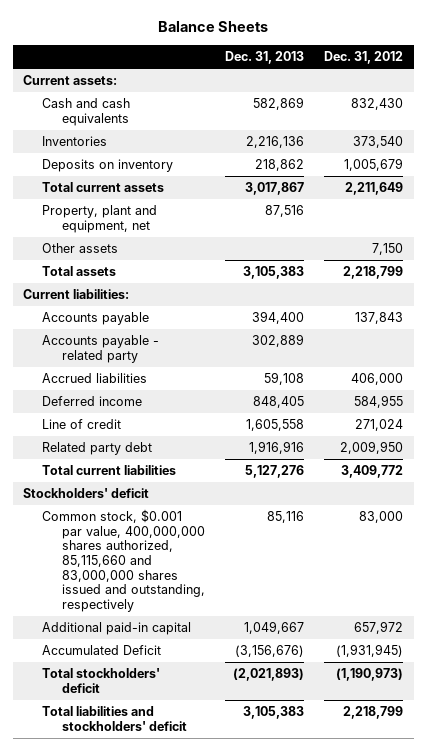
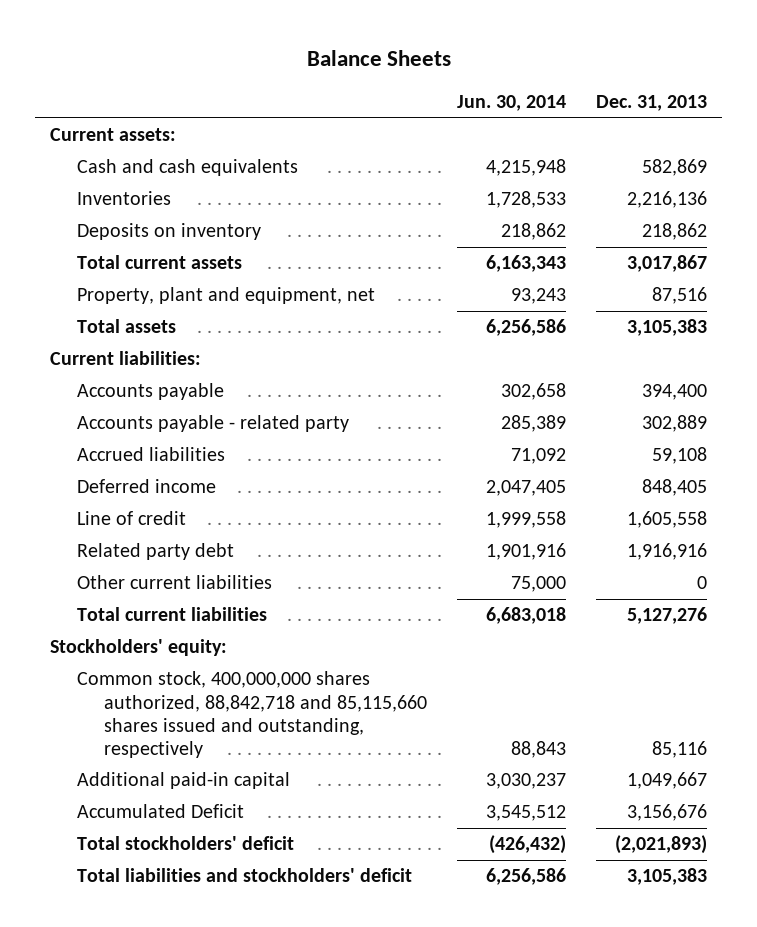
- | Dec. 31, 2013 | Dec. 31, 2012
+ | Jun. 30, 2014 | Dec. 31, 2013
- Other assets | | 7,150
+ Other current liabilities | 75,000 | 0
- Stockholders' deficit
- Common stock, $0.001 par value, 400,000,000 shares authorized, 85,115,660 and 83,000,000 shares issued and outstanding, respectively | 85,116 | 83,000
+ Stockholders' equity:
+ Common stock, 400,000,000 shares authorized, 88,842,718 and 85,115,660 shares issued and outstanding, respectively | 88,843 | 85,116
- Accumulated Deficit | (3,156,676) | (1,931,945)
+ Accumulated Deficit | 3,545,512 | 3,156,676

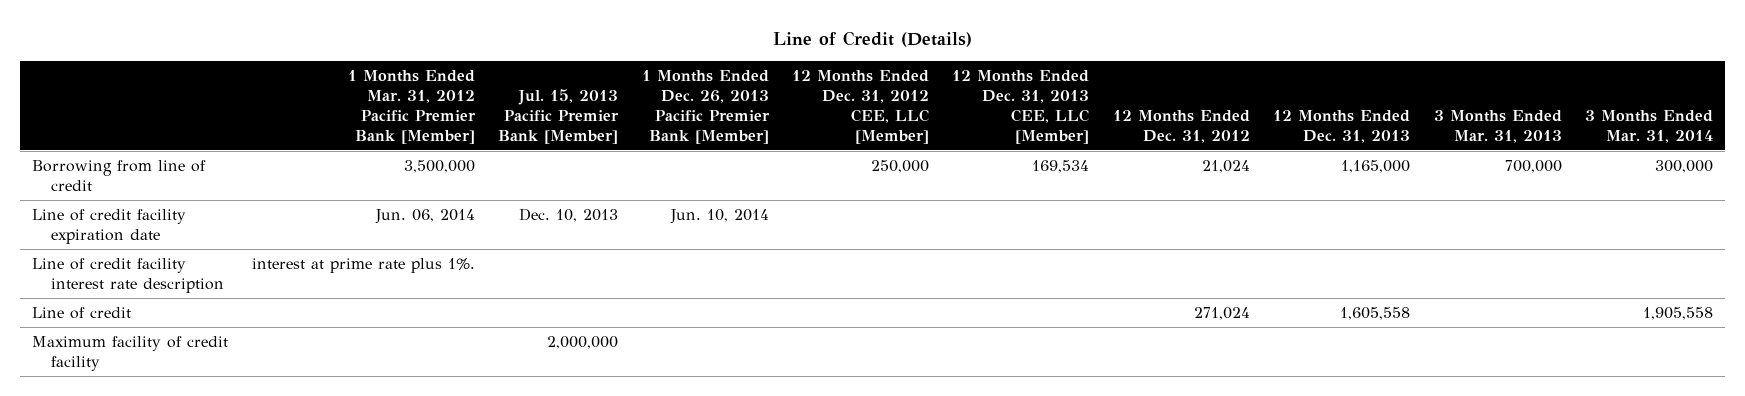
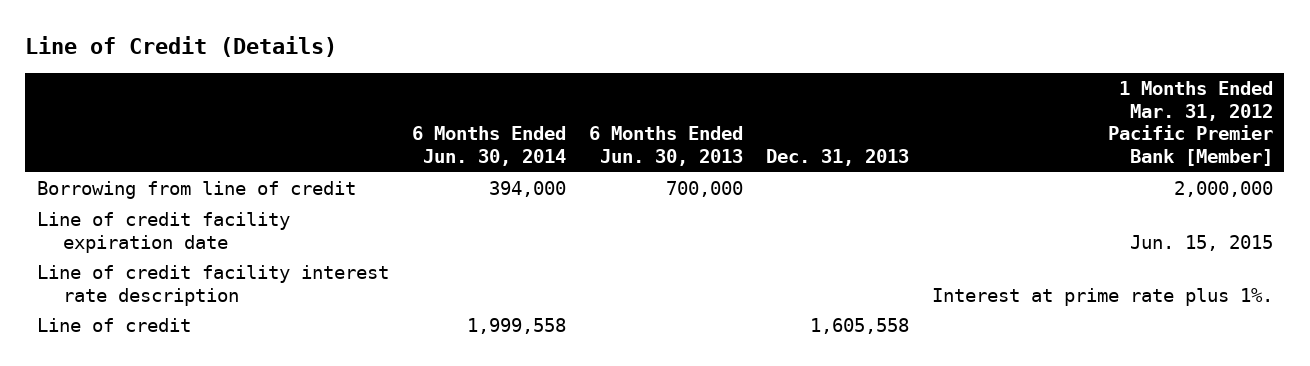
- | 1 Months Ended Mar. 31, 2012 Pacific Premier Bank [Member] | Jul. 15, 2013 Pacific Premier Bank [Member] | 1 Months Ended Dec. 26, 2013 Pacific Premier Bank [Member] | 12 Months Ended Dec. 31, 2012 CEE, LLC [Member] | 12 Months Ended Dec. 31, 2013 CEE, LLC [Member] | 12 Months Ended Dec. 31, 2012 | 12 Months Ended Dec. 31, 2013 | 3 Months Ended Mar. 31, 2013 | 3 Months Ended Mar. 31, 2014
+ | 6 Months Ended Jun. 30, 2014 | 6 Months Ended Jun. 30, 2013 | Dec. 31, 2013 | 1 Months Ended Mar. 31, 2012 Pacific Premier Bank [Member]
- Borrowing from line of credit | 3,500,000 | | | 250,000 | 169,534 | 21,024 | 1,165,000 | 700,000 | 300,000
- Line of credit facility expiration date | Jun. 06, 2014 | Dec. 10, 2013 | Jun. 10, 2014 | | | | | |
- Line of credit facility interest rate description | interest at prime rate plus 1%. | | | | | | | |
+ Borrowing from line of credit | 394,000 | 700,000 | | 2,000,000
+ Line of credit facility expiration date | | | | Jun. 15, 2015
+ Line of credit facility interest rate description | | | | Interest at prime rate plus 1%.
- Maximum facility of credit facility | | 2,000,000 | | | | | | |

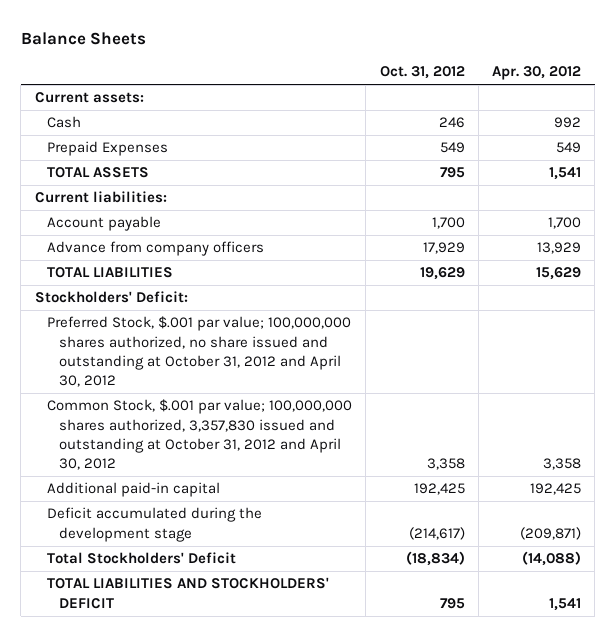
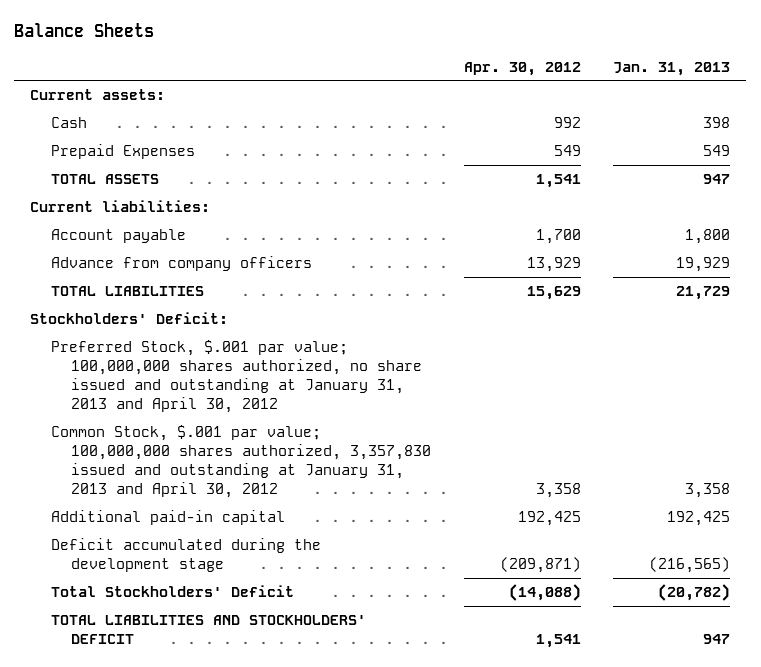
- | Oct. 31, 2012 | Apr. 30, 2012
+ | Apr. 30, 2012 | Jan. 31, 2013
- Preferred Stock, $.001 par value; 100,000,000 shares authorized, no share issued and outstanding at October 31, 2012 and April 30, 2012
- Common Stock, $.001 par value; 100,000,000 shares authorized, 3,357,830 issued and outstanding at October 31, 2012 and April 30, 2012 | 3,358 | 3,358
+ Preferred Stock, $.001 par value; 100,000,000 shares authorized, no share issued and outstanding at January 31, 2013 and April 30, 2012
+ Common Stock, $.001 par value; 100,000,000 shares authorized, 3,357,830 issued and outstanding at January 31, 2013 and April 30, 2012 | 3,358 | 3,358

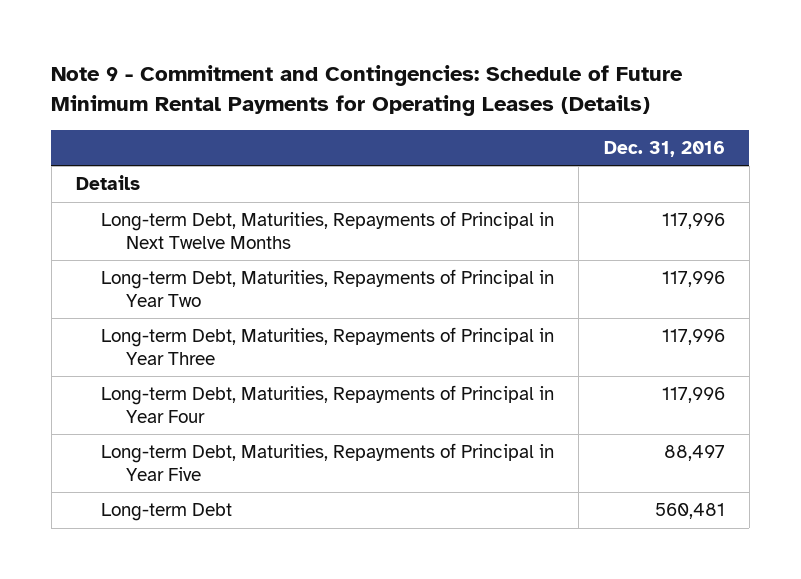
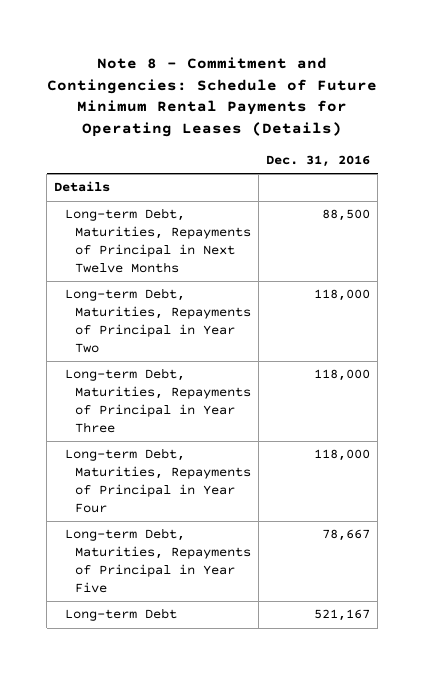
- Note 9 - Commitment and Contingencies: Schedule of Future Minimum Rental Payments for Operating Leases (Details)
+ Note 8 - Commitment and Contingencies: Schedule of Future Minimum Rental Payments for Operating Leases (Details)
- Long-term Debt, Maturities, Repayments of Principal in Next Twelve Months | 117,996
- Long-term Debt, Maturities, Repayments of Principal in Year Two | 117,996
- Long-term Debt, Maturities, Repayments of Principal in Year Three | 117,996
- Long-term Debt, Maturities, Repayments of Principal in Year Four | 117,996
- Long-term Debt, Maturities, Repayments of Principal in Year Five | 88,497
- Long-term Debt | 560,481
+ Long-term Debt, Maturities, Repayments of Principal in Next Twelve Months | 88,500
+ Long-term Debt, Maturities, Repayments of Principal in Year Two | 118,000
+ Long-term Debt, Maturities, Repayments of Principal in Year Three | 118,000
+ Long-term Debt, Maturities, Repayments of Principal in Year Four | 118,000
+ Long-term Debt, Maturities, Repayments of Principal in Year Five | 78,667
+ Long-term Debt | 521,167

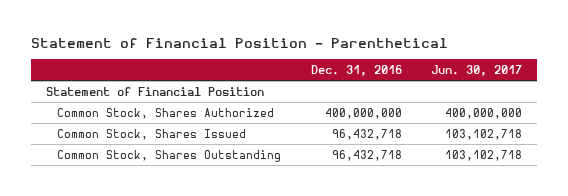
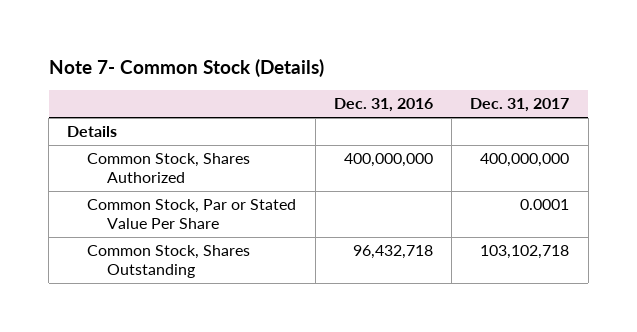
- Statement of Financial Position - Parenthetical
+ Note 7- Common Stock (Details)
- | Dec. 31, 2016 | Jun. 30, 2017
+ | Dec. 31, 2016 | Dec. 31, 2017
- Statement of Financial Position
+ Details
- Common Stock, Shares Issued | 96,432,718 | 103,102,718
+ Common Stock, Par or Stated Value Per Share | | 0.0001

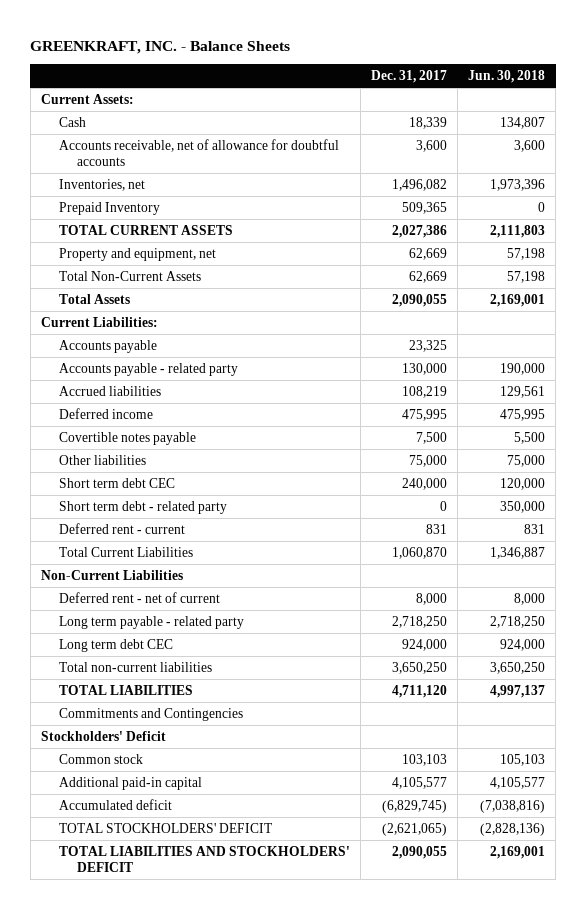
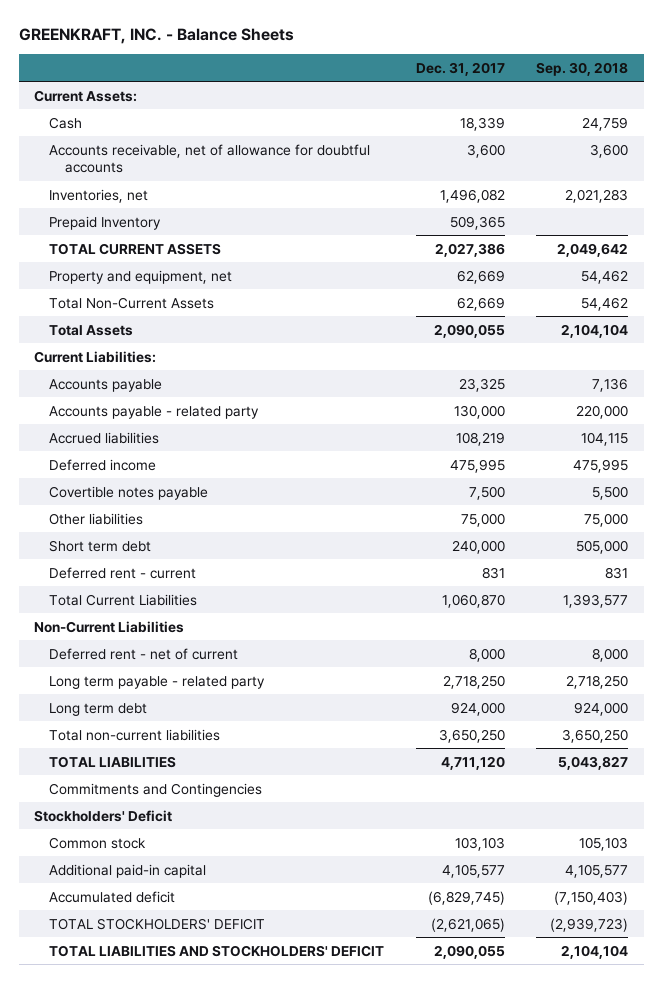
- | Dec. 31, 2017 | Jun. 30, 2018
+ | Dec. 31, 2017 | Sep. 30, 2018
- Short term debt CEC | 240,000 | 120,000
- Short term debt - related party | 0 | 350,000
+ Short term debt | 240,000 | 505,000
- Long term debt CEC | 924,000 | 924,000
+ Long term debt | 924,000 | 924,000

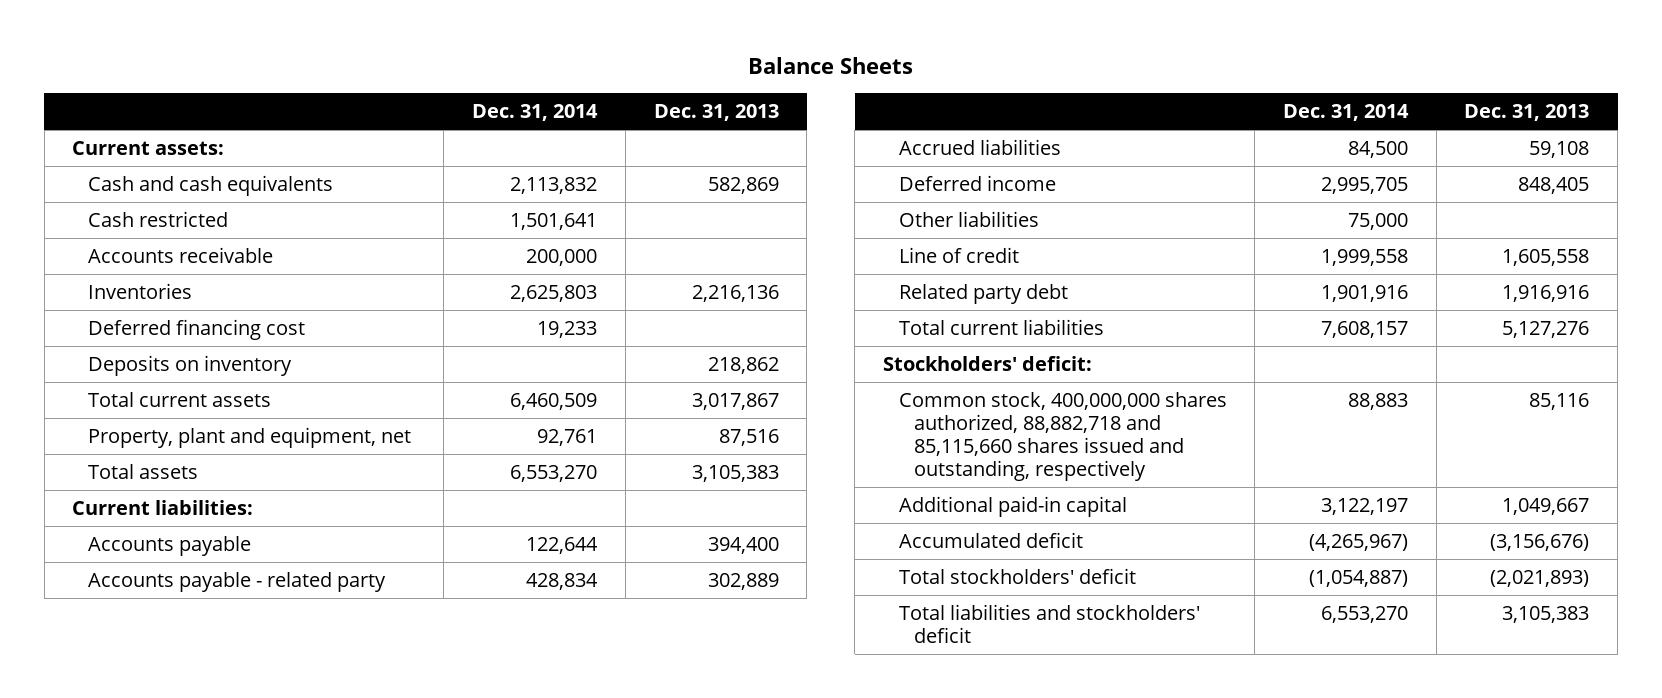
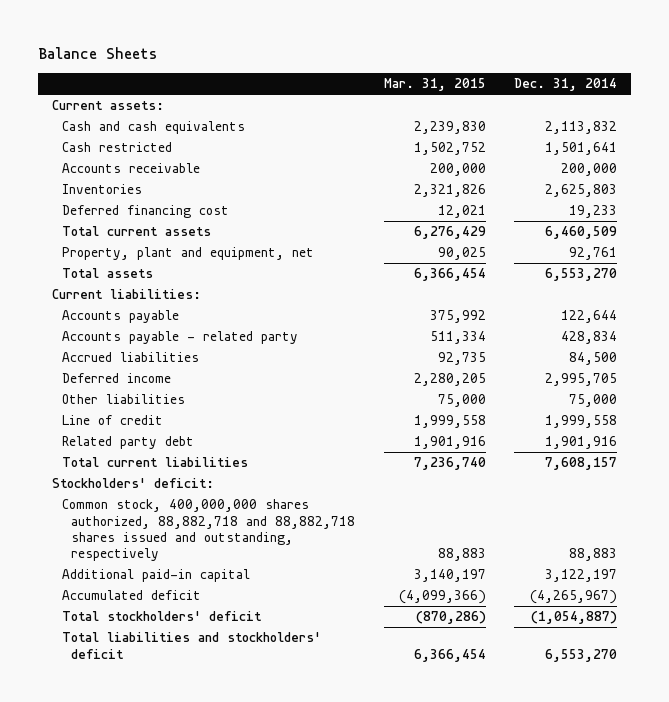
- | Dec. 31, 2014 | Dec. 31, 2013
+ | Mar. 31, 2015 | Dec. 31, 2014
- Deposits on inventory | | 218,862
- Common stock, 400,000,000 shares authorized, 88,882,718 and 85,115,660 shares issued and outstanding, respectively | 88,883 | 85,116
+ Common stock, 400,000,000 shares authorized, 88,882,718 and 88,882,718 shares issued and outstanding, respectively | 88,883 | 88,883

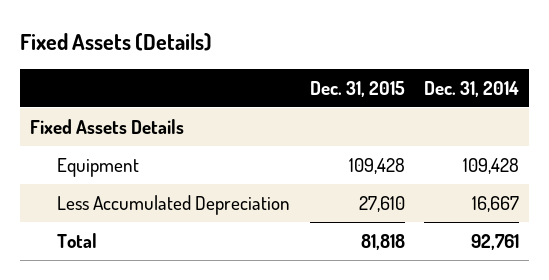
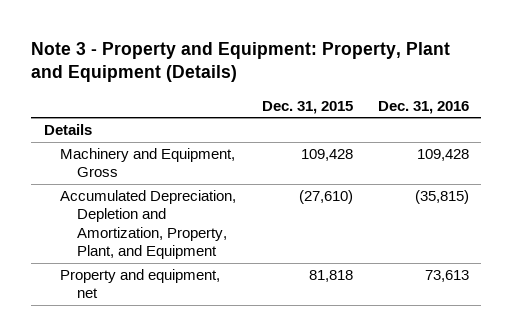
- Fixed Assets (Details)
+ Note 3 - Property and Equipment: Property, Plant and Equipment (Details)
- | Dec. 31, 2015 | Dec. 31, 2014
+ | Dec. 31, 2015 | Dec. 31, 2016
- Fixed Assets Details
- Equipment | 109,428 | 109,428
- Less Accumulated Depreciation | 27,610 | 16,667
- Total | 81,818 | 92,761
+ Details
+ Machinery and Equipment, Gross | 109,428 | 109,428
+ Accumulated Depreciation, Depletion and Amortization, Property, Plant, and Equipment | (27,610) | (35,815)
+ Property and equipment, net | 81,818 | 73,613

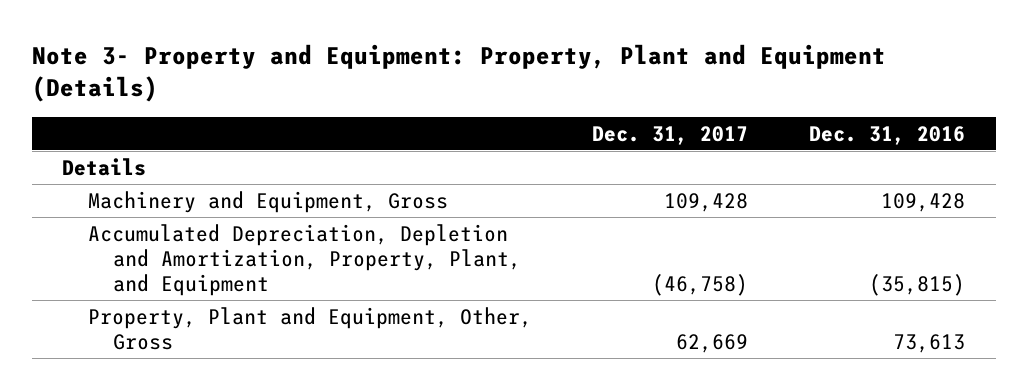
- Note 3 - Property and Equipment: Property, Plant and Equipment (Details)
+ Note 3- Property and Equipment: Property, Plant and Equipment (Details)
- | Dec. 31, 2015 | Dec. 31, 2016
+ | Dec. 31, 2017 | Dec. 31, 2016
- Property and equipment, net | 81,818 | 73,613
+ Property, Plant and Equipment, Other, Gross | 62,669 | 73,613

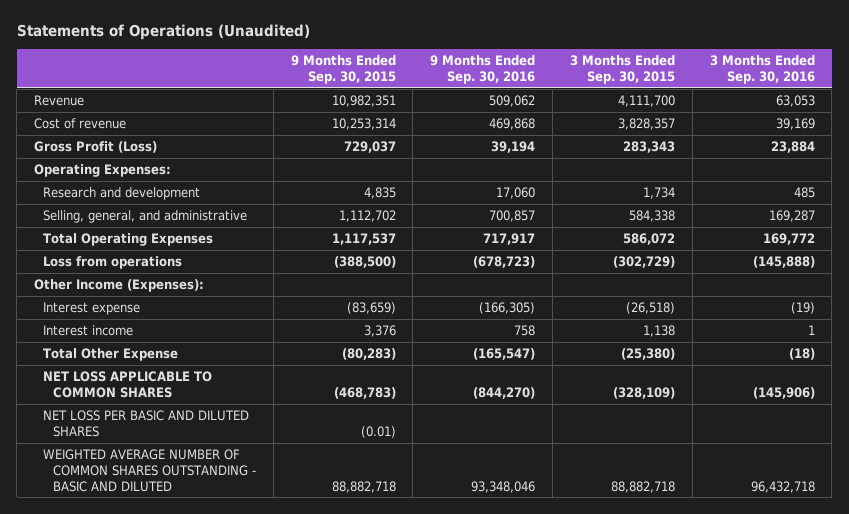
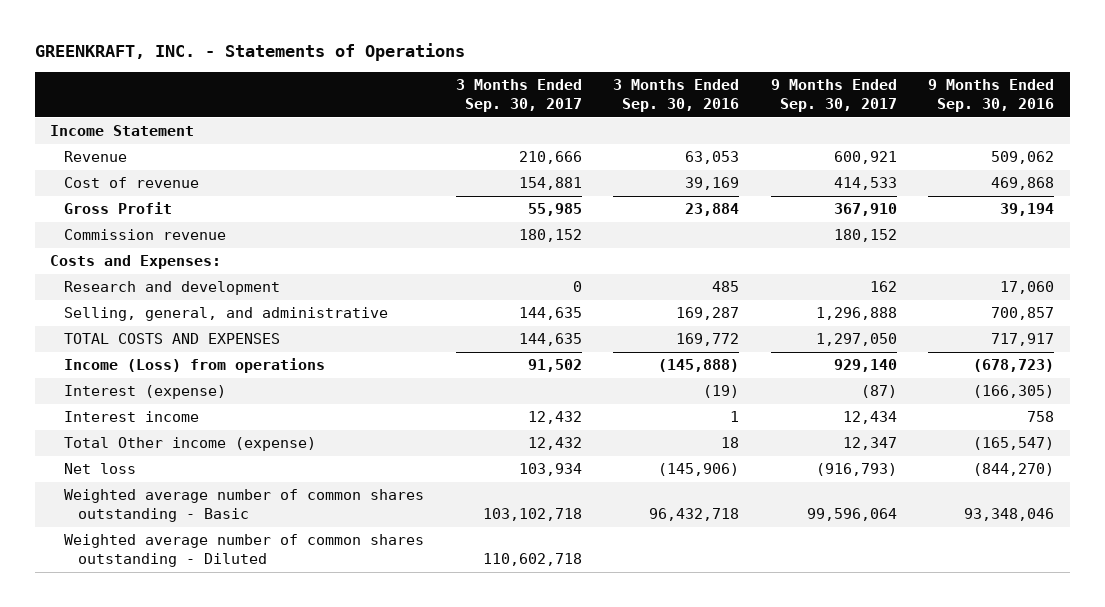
- Statements of Operations (Unaudited)
+ GREENKRAFT, INC. - Statements of Operations
- | 9 Months Ended Sep. 30, 2015 | 9 Months Ended Sep. 30, 2016 | 3 Months Ended Sep. 30, 2015 | 3 Months Ended Sep. 30, 2016
+ | 3 Months Ended Sep. 30, 2017 | 3 Months Ended Sep. 30, 2016 | 9 Months Ended Sep. 30, 2017 | 9 Months Ended Sep. 30, 2016
+ Income Statement
- Gross Profit (Loss) | 729,037 | 39,194 | 283,343 | 23,884
- Operating Expenses:
+ Gross Profit | 55,985 | 23,884 | 367,910 | 39,194
+ Commission revenue | 180,152 | | 180,152 |
+ Costs and Expenses:
- Total Operating Expenses | 1,117,537 | 717,917 | 586,072 | 169,772
- Loss from operations | (388,500) | (678,723) | (302,729) | (145,888)
- Other Income (Expenses):
- Interest expense | (83,659) | (166,305) | (26,518) | (19)
+ TOTAL COSTS AND EXPENSES | 144,635 | 169,772 | 1,297,050 | 717,917
+ Income (Loss) from operations | 91,502 | (145,888) | 929,140 | (678,723)
+ Interest (expense) | | (19) | (87) | (166,305)
- Total Other Expense | (80,283) | (165,547) | (25,380) | (18)
- NET LOSS APPLICABLE TO COMMON SHARES | (468,783) | (844,270) | (328,109) | (145,906)
- NET LOSS PER BASIC AND DILUTED SHARES | (0.01) | | |
- WEIGHTED AVERAGE NUMBER OF COMMON SHARES OUTSTANDING - BASIC AND DILUTED | 88,882,718 | 93,348,046 | 88,882,718 | 96,432,718
+ Total Other income (expense) | 12,432 | 18 | 12,347 | (165,547)
+ Net loss | 103,934 | (145,906) | (916,793) | (844,270)
+ Weighted average number of common shares outstanding - Basic | 103,102,718 | 96,432,718 | 99,596,064 | 93,348,046
+ Weighted average number of common shares outstanding - Diluted | 110,602,718 | | |

